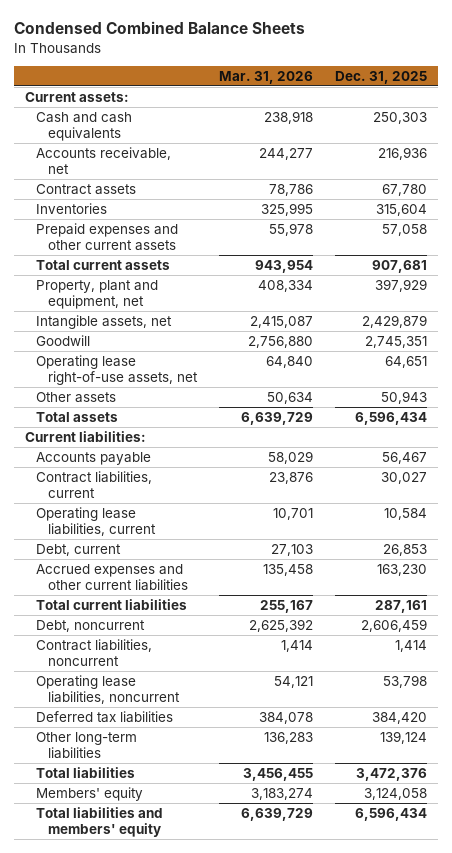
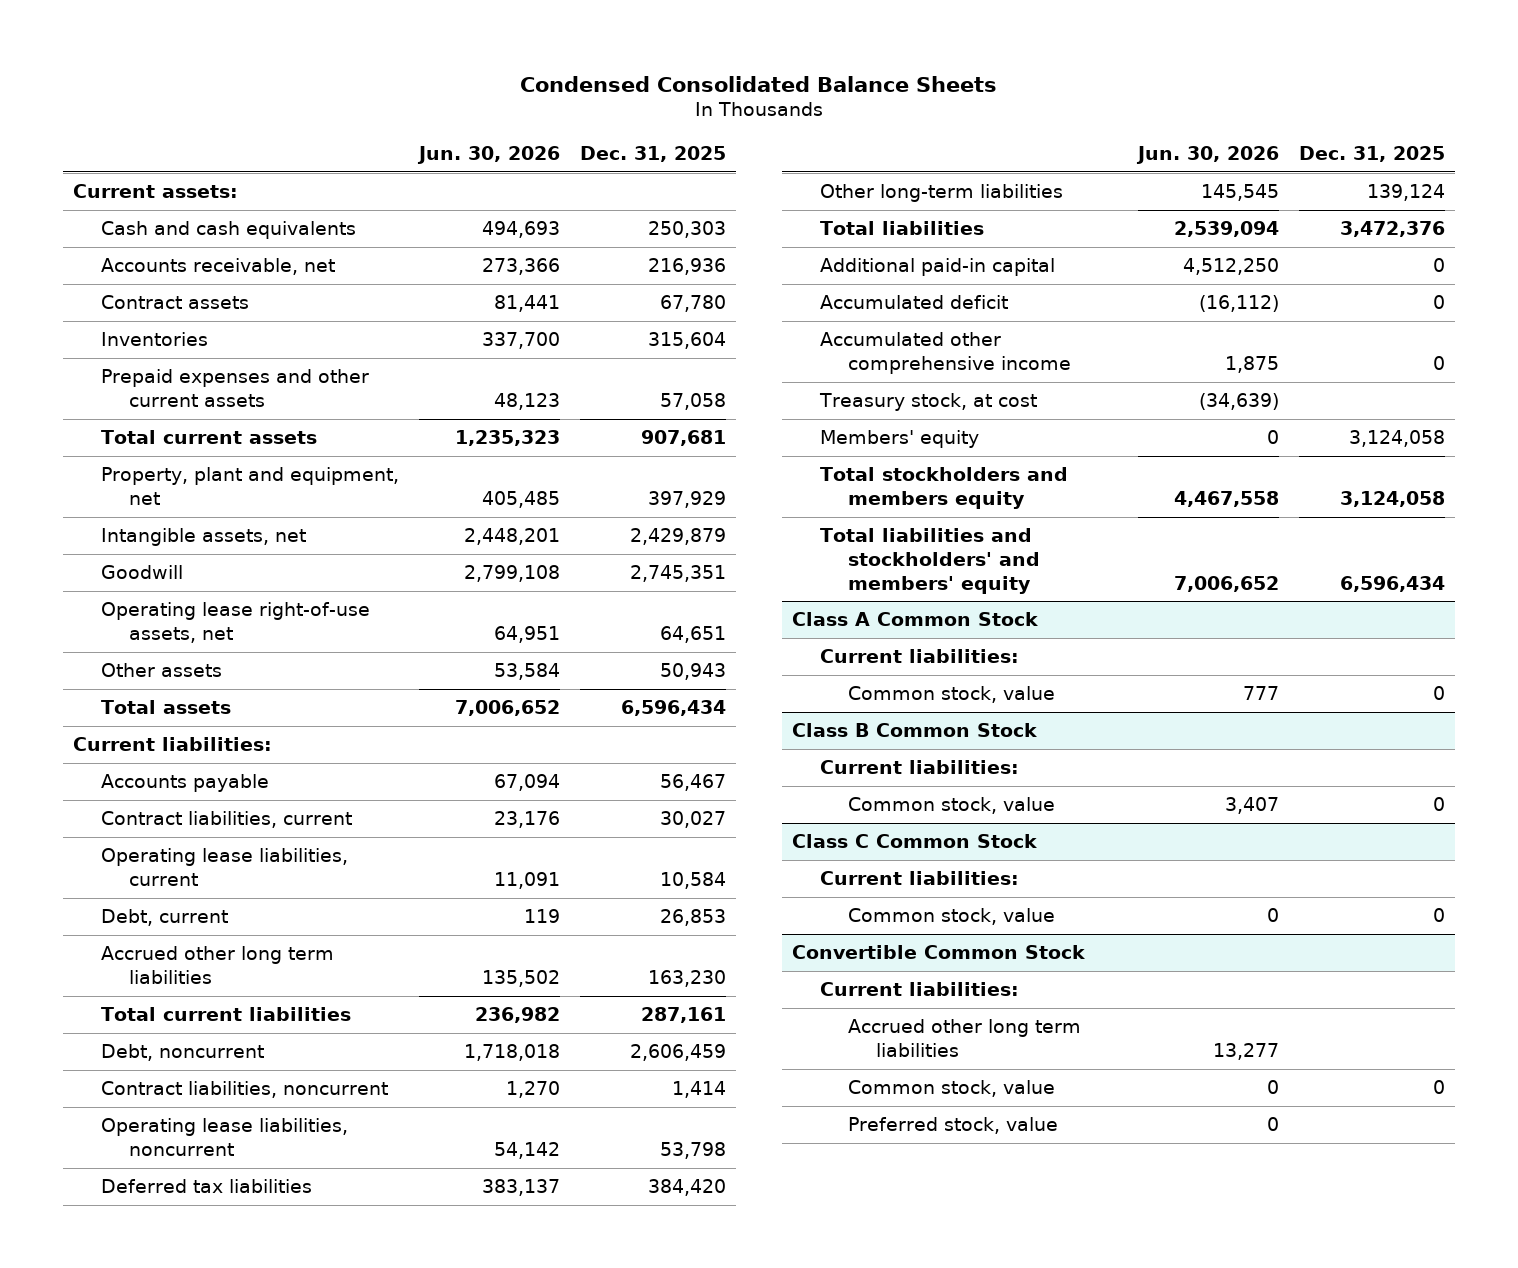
- Condensed Combined Balance Sheets
+ Condensed Consolidated Balance Sheets
- | Mar. 31, 2026 | Dec. 31, 2025
+ | Jun. 30, 2026 | Dec. 31, 2025
- Accrued expenses and other current liabilities | 135,458 | 163,230
+ Accrued other long term liabilities | 135,502 | 163,230
+ Additional paid-in capital | 4,512,250 | 0
+ Accumulated deficit | (16,112) | 0
+ Accumulated other comprehensive income | 1,875 | 0
+ Treasury stock, at cost | (34,639) |
- Total liabilities and members' equity | 6,639,729 | 6,596,434
+ Total stockholders and members equity | 4,467,558 | 3,124,058
+ Total liabilities and stockholders' and members' equity | 7,006,652 | 6,596,434
+ Class A Common Stock
+ Current liabilities:
+ Common stock, value | 777 | 0
+ Class B Common Stock
+ Current liabilities:
+ Common stock, value | 3,407 | 0
+ Class C Common Stock
+ Current liabilities:
+ Common stock, value | 0 | 0
+ Convertible Common Stock
+ Current liabilities:
+ Accrued other long term liabilities | 13,277 |
+ Common stock, value | 0 | 0
+ Preferred stock, value | 0 |

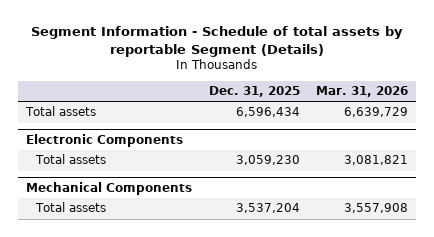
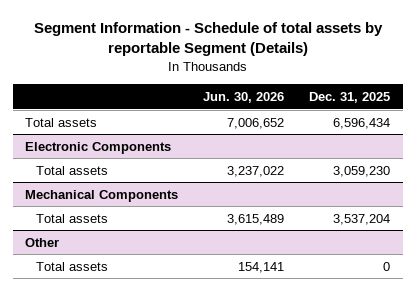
- | Dec. 31, 2025 | Mar. 31, 2026
+ | Jun. 30, 2026 | Dec. 31, 2025
+ Other
+ Total assets | 154,141 | 0

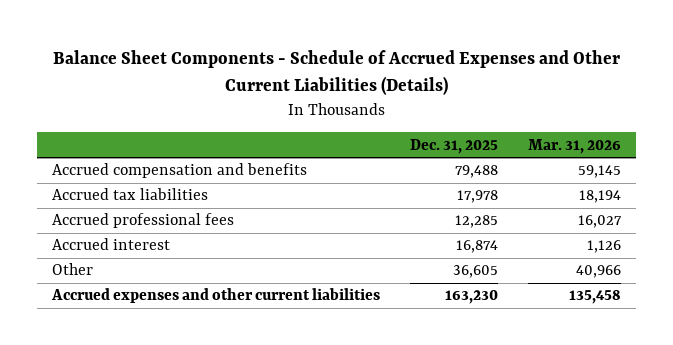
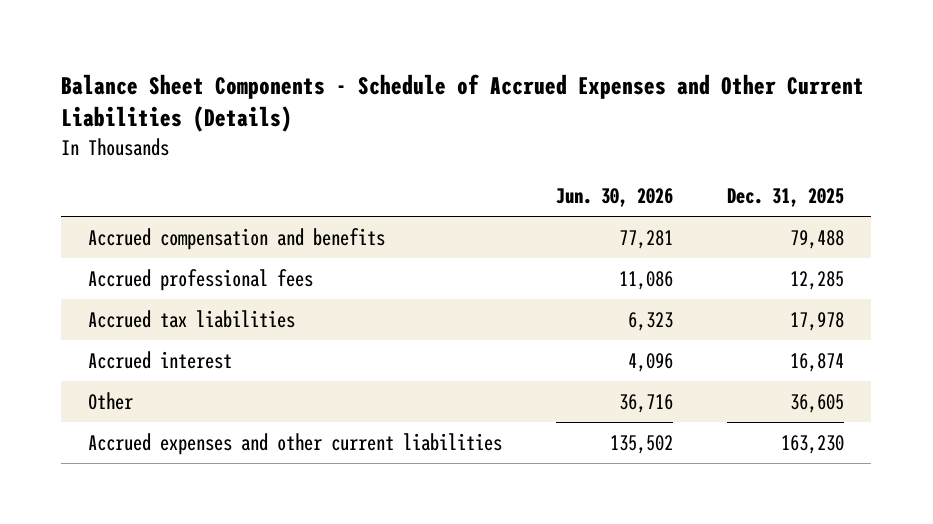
- | Dec. 31, 2025 | Mar. 31, 2026
+ | Jun. 30, 2026 | Dec. 31, 2025
moved down: Accrued tax liabilities | 6,323 | 17,978

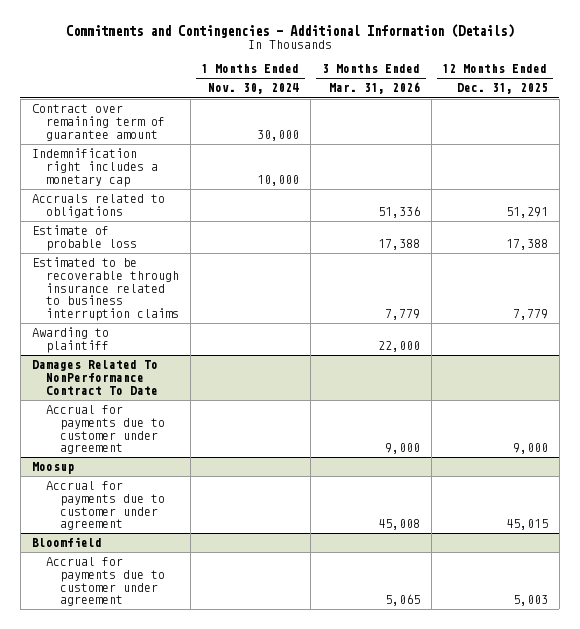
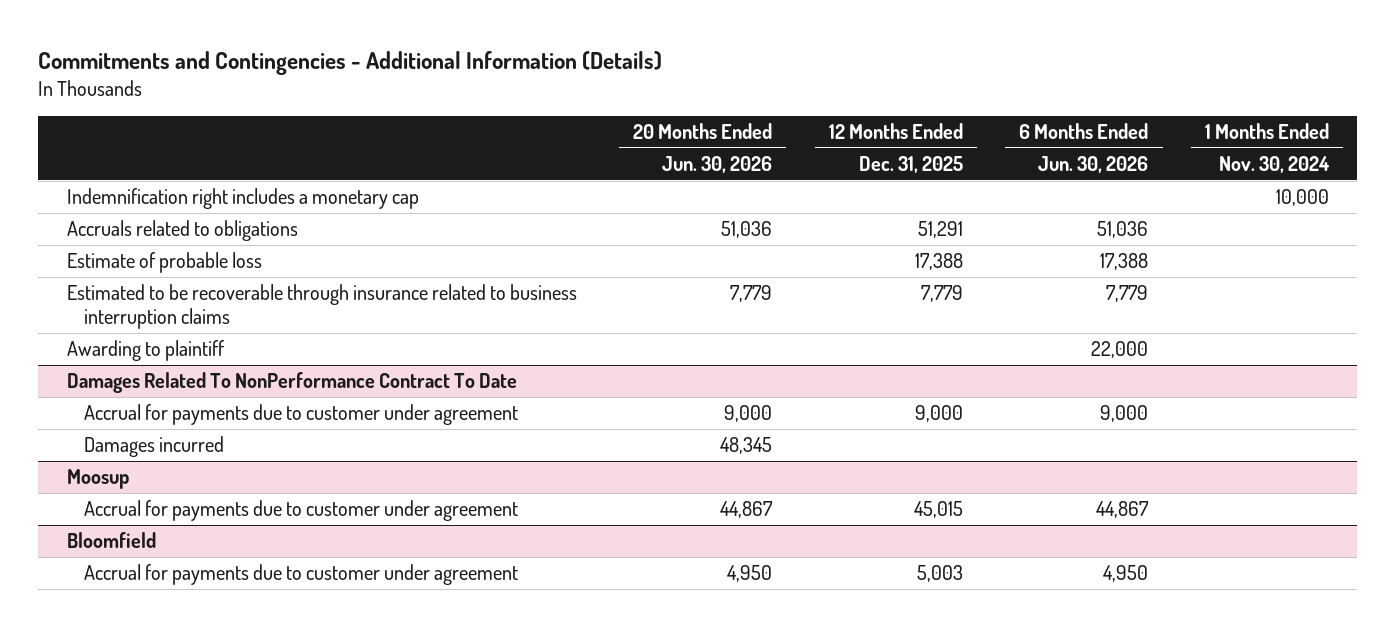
- | 1 Months Ended Nov. 30, 2024 | 3 Months Ended Mar. 31, 2026 | 12 Months Ended Dec. 31, 2025
+ | 20 Months Ended Jun. 30, 2026 | 12 Months Ended Dec. 31, 2025 | 6 Months Ended Jun. 30, 2026 | 1 Months Ended Nov. 30, 2024
- Contract over remaining term of guarantee amount | 30,000 | |
@ Damages Related To NonPerformance Contract To Date
+ Damages incurred | 48,345 | | |

